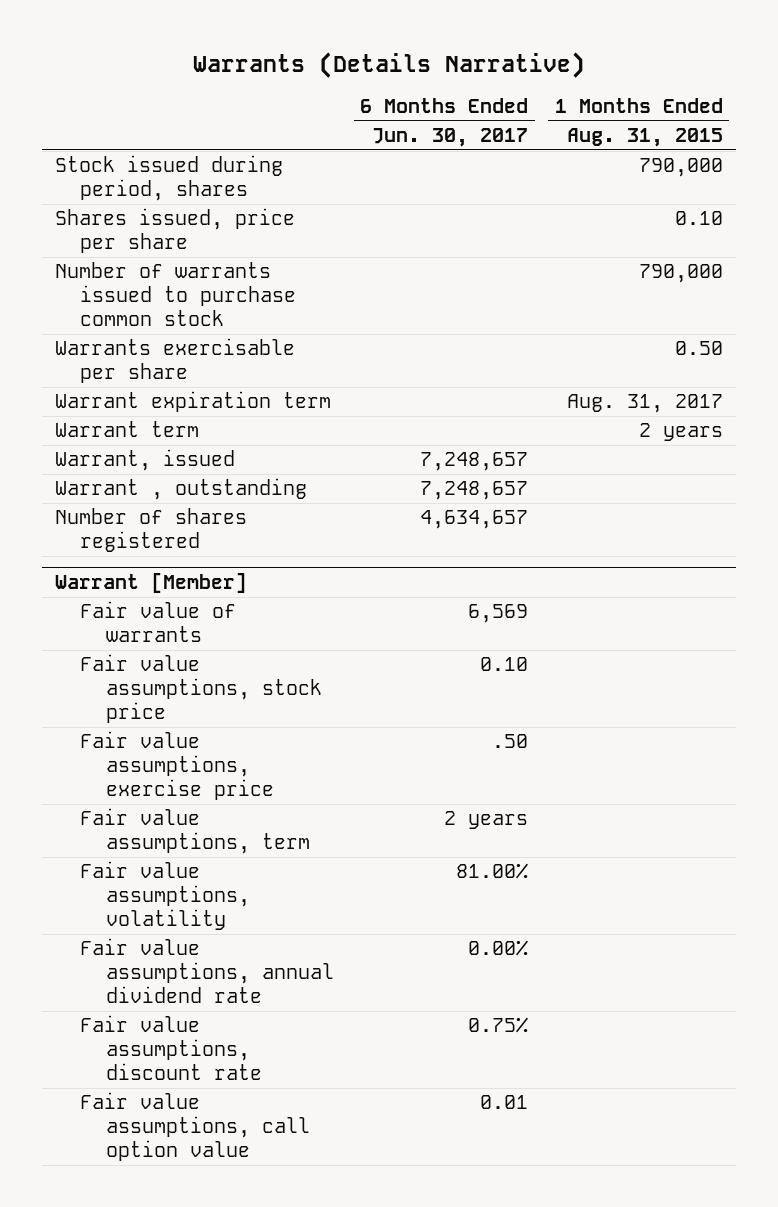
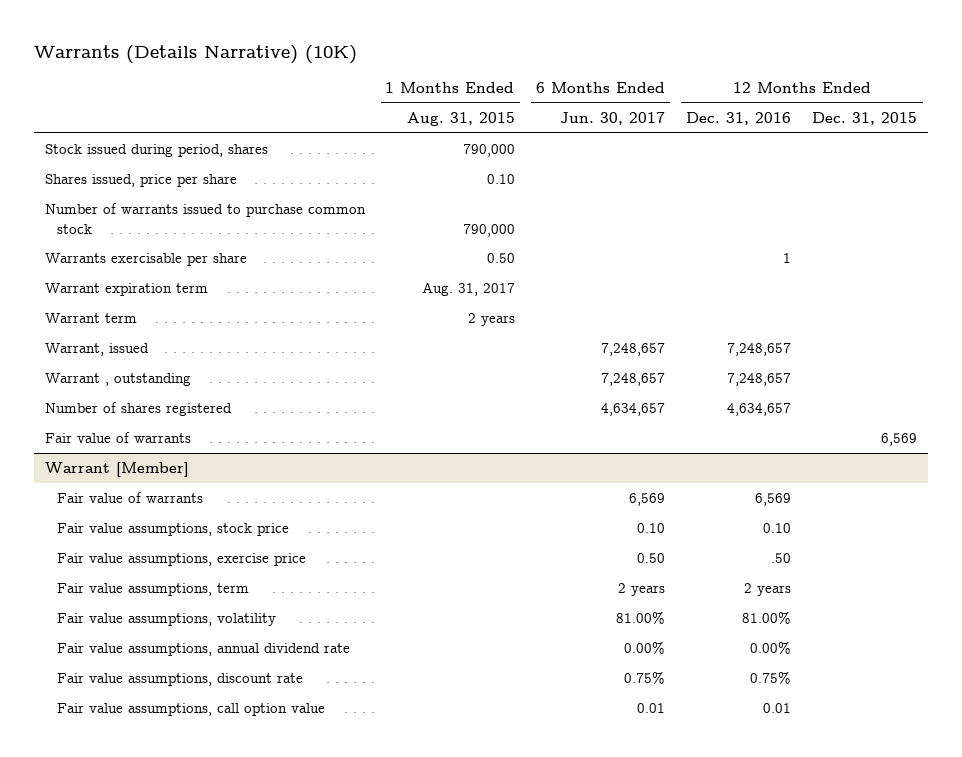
- Warrants (Details Narrative)
+ Warrants (Details Narrative) (10K)
- | 6 Months Ended Jun. 30, 2017 | 1 Months Ended Aug. 31, 2015
+ | 1 Months Ended Aug. 31, 2015 | 6 Months Ended Jun. 30, 2017 | 12 Months Ended Dec. 31, 2016 | 12 Months Ended Dec. 31, 2015
+ Fair value of warrants | | | | 6,569
@ Warrant [Member]
- Fair value assumptions, exercise price | .50 |
+ Fair value assumptions, exercise price | | 0.50 | .50 |

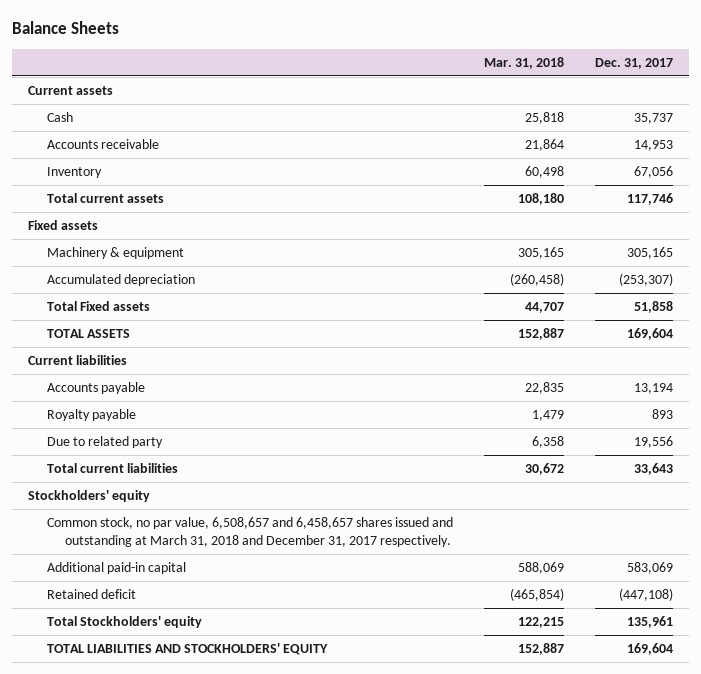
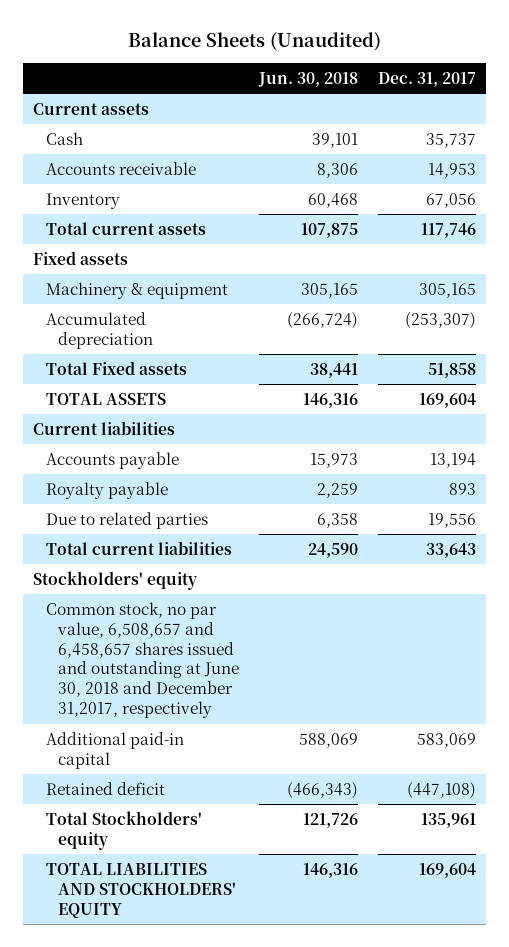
- Balance Sheets
+ Balance Sheets (Unaudited)
- | Mar. 31, 2018 | Dec. 31, 2017
+ | Jun. 30, 2018 | Dec. 31, 2017
- Due to related party | 6,358 | 19,556
+ Due to related parties | 6,358 | 19,556
- Common stock, no par value, 6,508,657 and 6,458,657 shares issued and outstanding at March 31, 2018 and December 31, 2017 respectively.
+ Common stock, no par value, 6,508,657 and 6,458,657 shares issued and outstanding at June 30, 2018 and December 31,2017, respectively

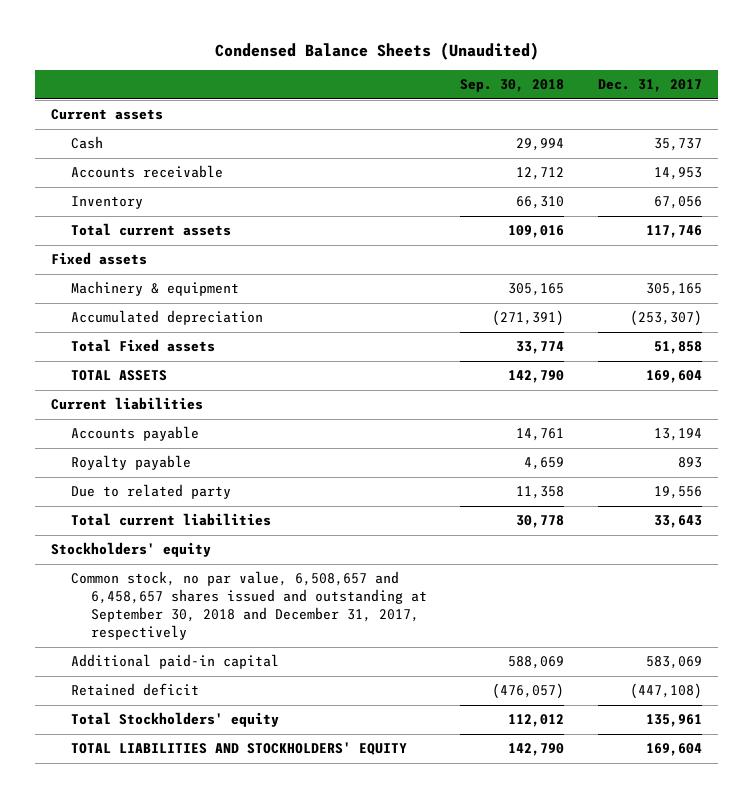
- Balance Sheets (Unaudited)
+ Condensed Balance Sheets (Unaudited)
- | Jun. 30, 2018 | Dec. 31, 2017
+ | Sep. 30, 2018 | Dec. 31, 2017
- Due to related parties | 6,358 | 19,556
+ Due to related party | 11,358 | 19,556
- Common stock, no par value, 6,508,657 and 6,458,657 shares issued and outstanding at June 30, 2018 and December 31,2017, respectively
+ Common stock, no par value, 6,508,657 and 6,458,657 shares issued and outstanding at September 30, 2018 and December 31, 2017, respectively

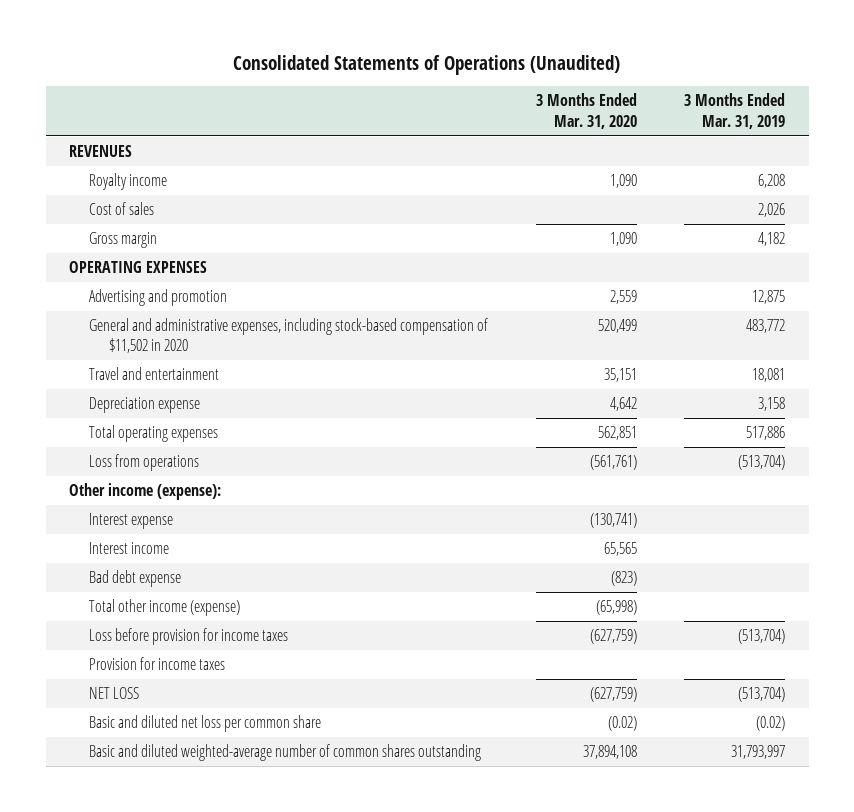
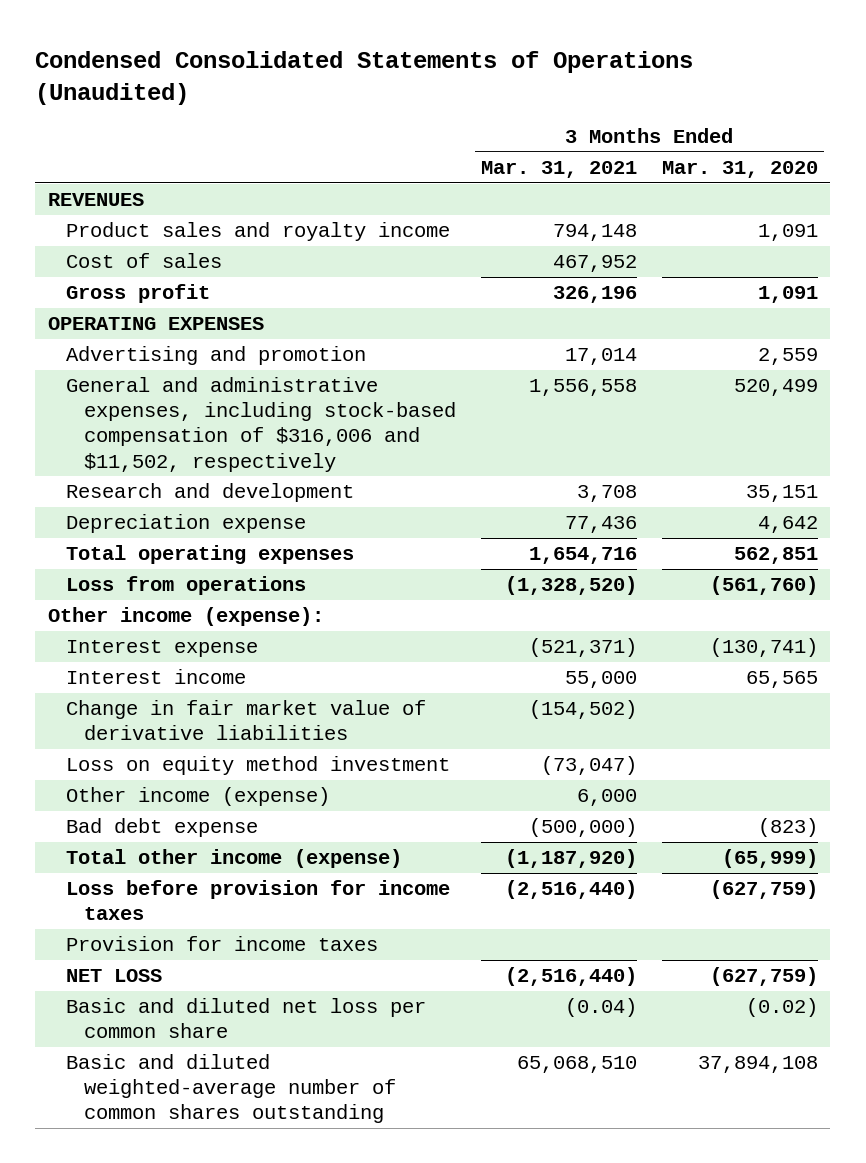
- Consolidated Statements of Operations (Unaudited)
+ Condensed Consolidated Statements of Operations (Unaudited)
- | 3 Months Ended Mar. 31, 2020 | 3 Months Ended Mar. 31, 2019
+ | 3 Months Ended Mar. 31, 2021 | 3 Months Ended Mar. 31, 2020
- Royalty income | 1,090 | 6,208
+ Product sales and royalty income | 794,148 | 1,091
- Gross margin | 1,090 | 4,182
+ Gross profit | 326,196 | 1,091
- General and administrative expenses, including stock-based compensation of $11,502 in 2020 | 520,499 | 483,772
- Travel and entertainment | 35,151 | 18,081
+ General and administrative expenses, including stock-based compensation of $316,006 and $11,502, respectively | 1,556,558 | 520,499
+ Research and development | 3,708 | 35,151
- Loss from operations | (561,761) | (513,704)
+ Loss from operations | (1,328,520) | (561,760)
+ Change in fair market value of derivative liabilities | (154,502) |
+ Loss on equity method investment | (73,047) |
+ Other income (expense) | 6,000 |
- Total other income (expense) | (65,998) |
+ Total other income (expense) | (1,187,920) | (65,999)

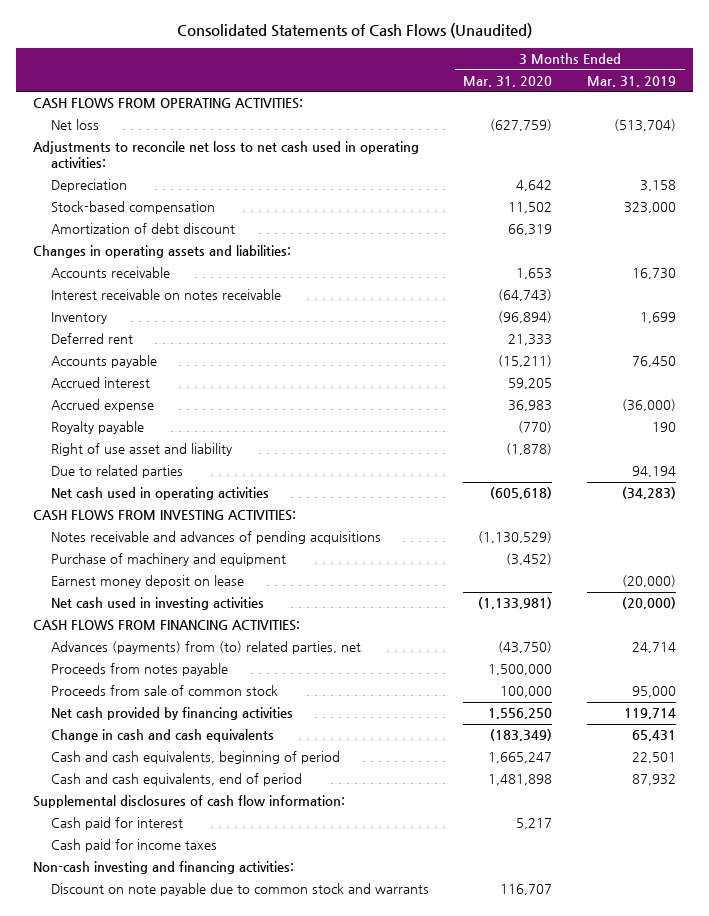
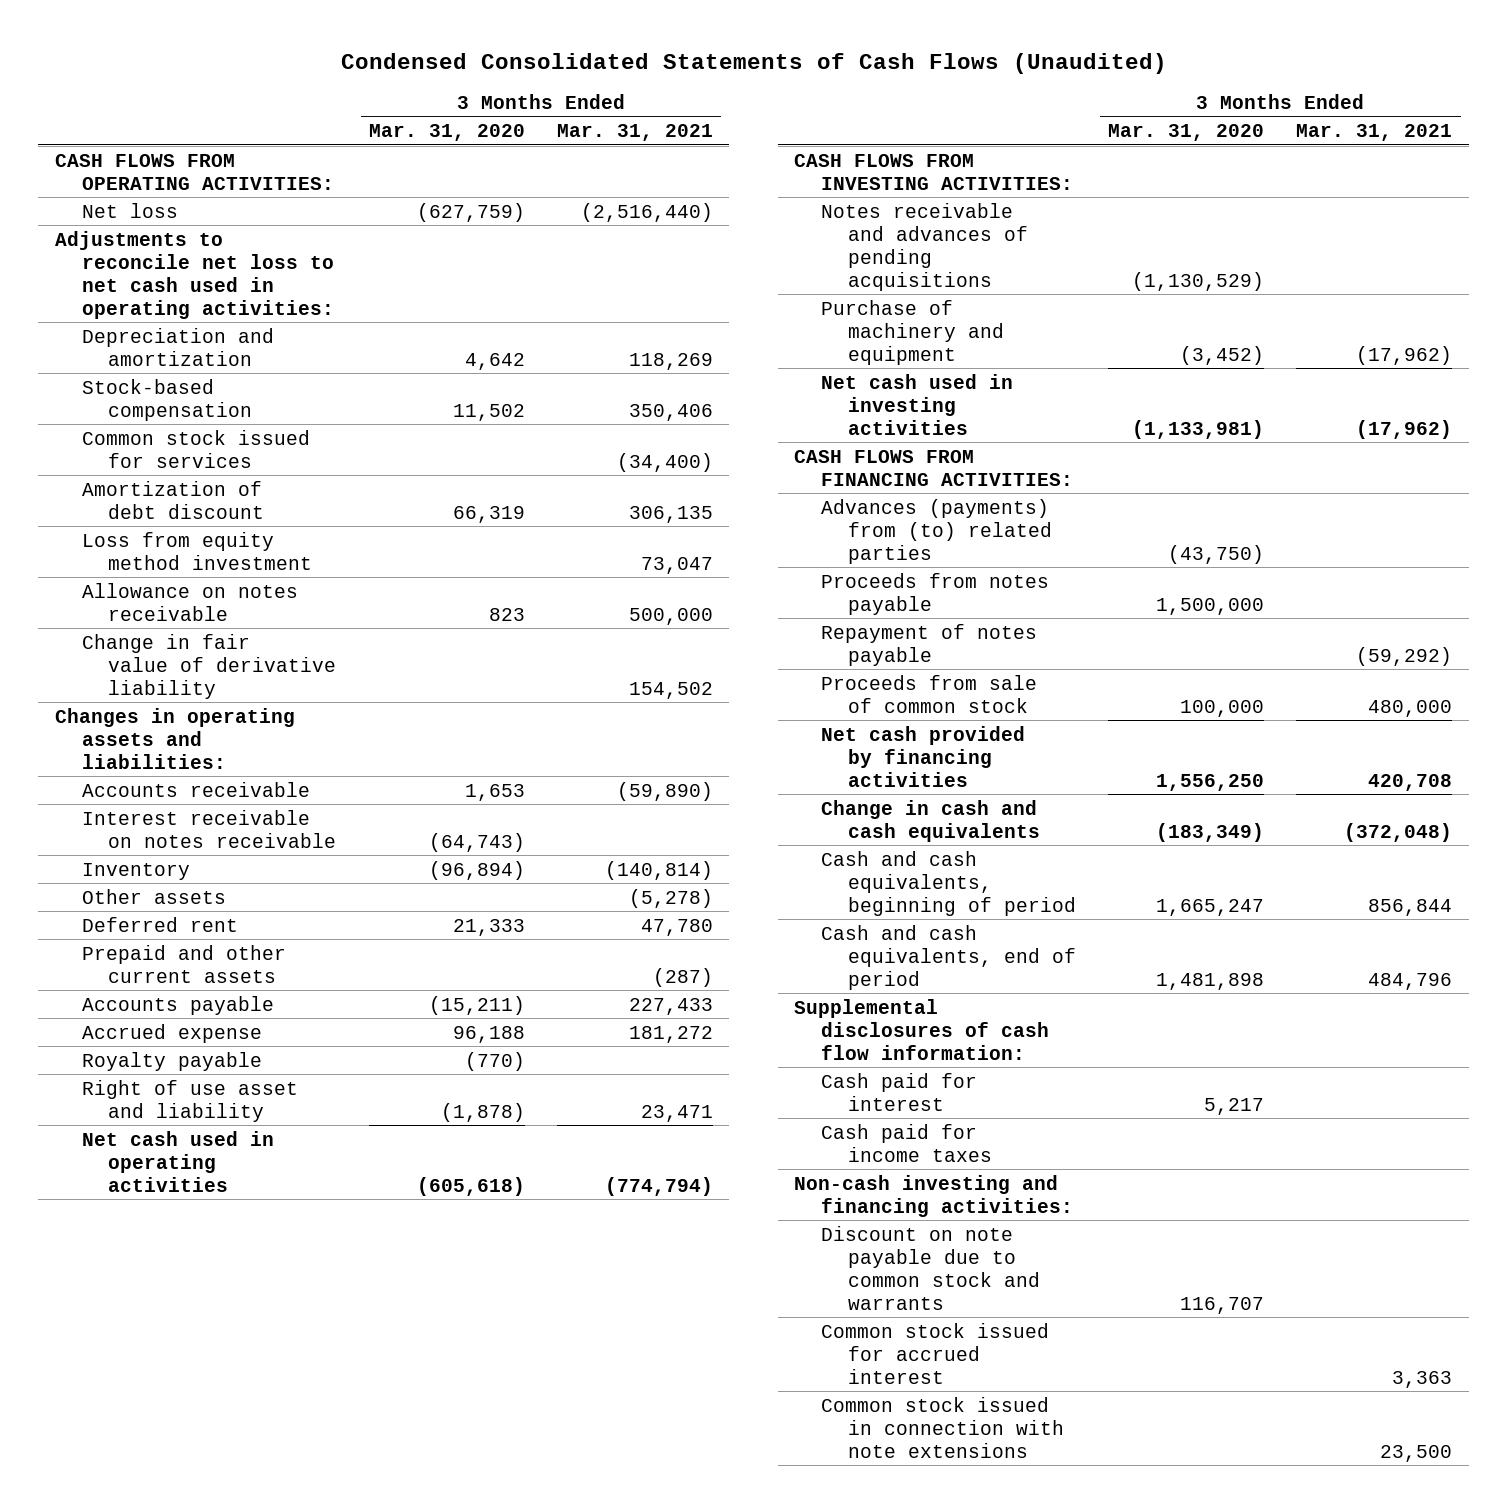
- Consolidated Statements of Cash Flows (Unaudited)
+ Condensed Consolidated Statements of Cash Flows (Unaudited)
- | 3 Months Ended Mar. 31, 2020 | 3 Months Ended Mar. 31, 2019
+ | 3 Months Ended Mar. 31, 2020 | 3 Months Ended Mar. 31, 2021
- Depreciation | 4,642 | 3,158
+ Depreciation and amortization | 4,642 | 118,269
+ Common stock issued for services | | (34,400)
+ Loss from equity method investment | | 73,047
+ Allowance on notes receivable | 823 | 500,000
+ Change in fair value of derivative liability | | 154,502
+ Other assets | | (5,278)
+ Prepaid and other current assets | | (287)
- Accrued interest | 59,205 |
- Accrued expense | 36,983 | (36,000)
+ Accrued expense | 96,188 | 181,272
- Due to related parties | | 94,194
- Earnest money deposit on lease | | (20,000)
- Advances (payments) from (to) related parties, net | (43,750) | 24,714
+ Advances (payments) from (to) related parties | (43,750) |
+ Repayment of notes payable | | (59,292)
+ Common stock issued for accrued interest | | 3,363
+ Common stock issued in connection with note extensions | | 23,500

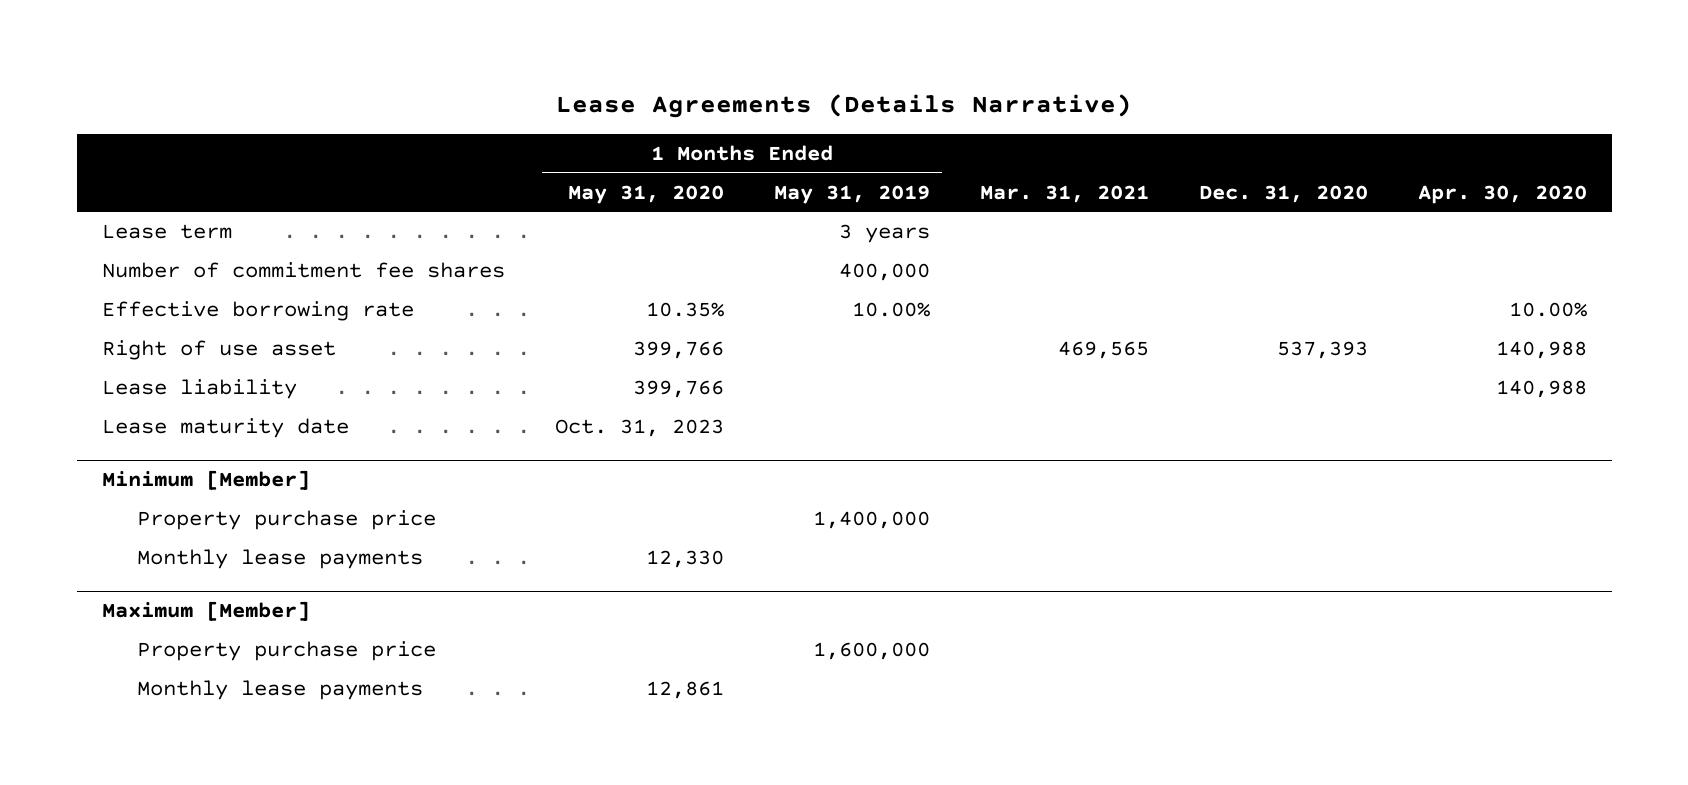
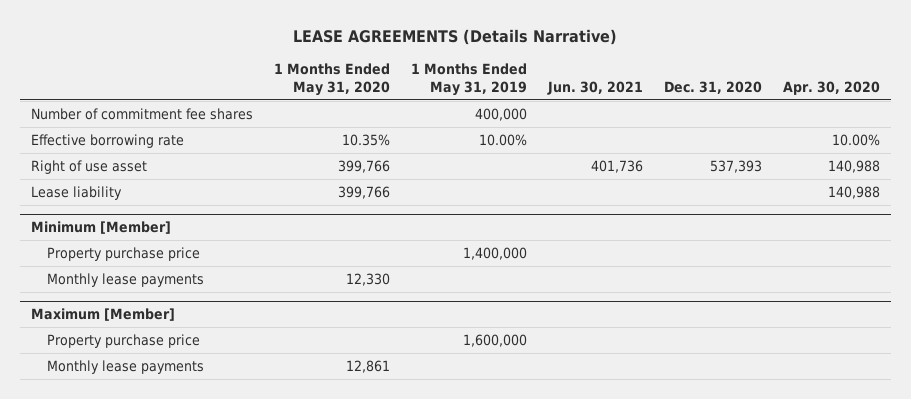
- Lease Agreements (Details Narrative)
+ LEASE AGREEMENTS (Details Narrative)
- | 1 Months Ended May 31, 2020 | 1 Months Ended May 31, 2019 | Mar. 31, 2021 | Dec. 31, 2020 | Apr. 30, 2020
+ | 1 Months Ended May 31, 2020 | 1 Months Ended May 31, 2019 | Jun. 30, 2021 | Dec. 31, 2020 | Apr. 30, 2020
- Lease term | | 3 years | | |
- Lease maturity date | Oct. 31, 2023 | | | |

